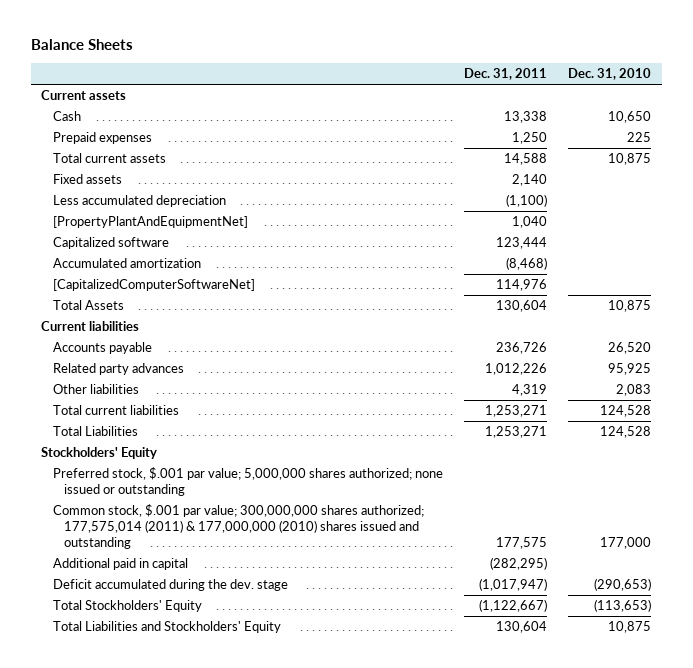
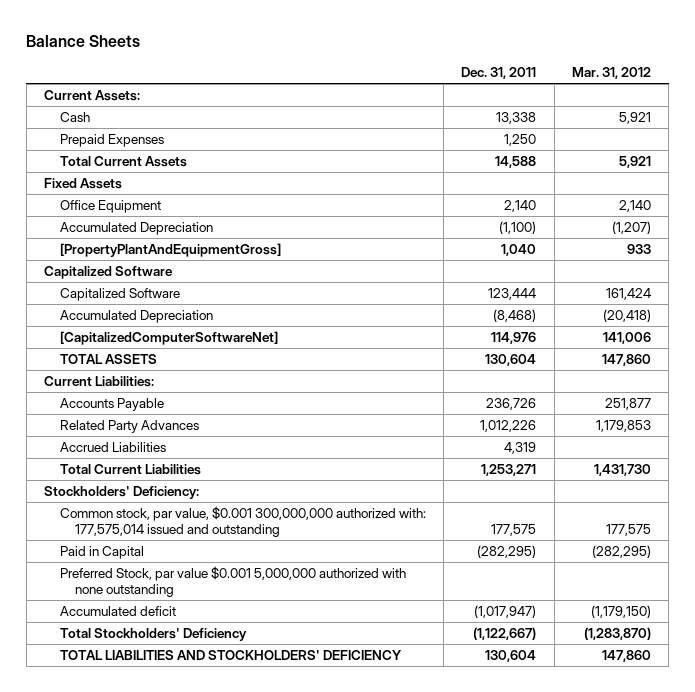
- | Dec. 31, 2011 | Dec. 31, 2010
+ | Dec. 31, 2011 | Mar. 31, 2012
- Current assets
+ Current Assets:
- Prepaid expenses | 1,250 | 225
- Total current assets | 14,588 | 10,875
- Fixed assets | 2,140 |
- Less accumulated depreciation | (1,100) |
- [PropertyPlantAndEquipmentNet] | 1,040 |
- Capitalized software | 123,444 |
- Accumulated amortization | (8,468) |
+ Prepaid Expenses | 1,250 |
+ Total Current Assets | 14,588 | 5,921
+ Fixed Assets
+ Office Equipment | 2,140 | 2,140
+ Accumulated Depreciation | (1,100) | (1,207)
+ [PropertyPlantAndEquipmentGross] | 1,040 | 933
+ Capitalized Software
+ Capitalized Software | 123,444 | 161,424
+ Accumulated Depreciation | (8,468) | (20,418)
- Total Assets | 130,604 | 10,875
- Current liabilities
- Accounts payable | 236,726 | 26,520
- Related party advances | 1,012,226 | 95,925
- Other liabilities | 4,319 | 2,083
- Total current liabilities | 1,253,271 | 124,528
- Total Liabilities | 1,253,271 | 124,528
- Stockholders' Equity
- Preferred stock, $.001 par value; 5,000,000 shares authorized; none issued or outstanding
- Common stock, $.001 par value; 300,000,000 shares authorized; 177,575,014 (2011) & 177,000,000 (2010) shares issued and outstanding | 177,575 | 177,000
- Additional paid in capital | (282,295) |
- Deficit accumulated during the dev. stage | (1,017,947) | (290,653)
- Total Stockholders' Equity | (1,122,667) | (113,653)
- Total Liabilities and Stockholders' Equity | 130,604 | 10,875
+ TOTAL ASSETS | 130,604 | 147,860
+ Current Liabilities:
+ Accounts Payable | 236,726 | 251,877
+ Related Party Advances | 1,012,226 | 1,179,853
+ Accrued Liabilities | 4,319 |
+ Total Current Liabilities | 1,253,271 | 1,431,730
+ Stockholders' Deficiency:
+ Common stock, par value, $0.001 300,000,000 authorized with: 177,575,014 issued and outstanding | 177,575 | 177,575
+ Paid in Capital | (282,295) | (282,295)
+ Preferred Stock, par value $0.001 5,000,000 authorized with none outstanding
+ Accumulated deficit | (1,017,947) | (1,179,150)
+ Total Stockholders' Deficiency | (1,122,667) | (1,283,870)
+ TOTAL LIABILITIES AND STOCKHOLDERS' DEFICIENCY | 130,604 | 147,860

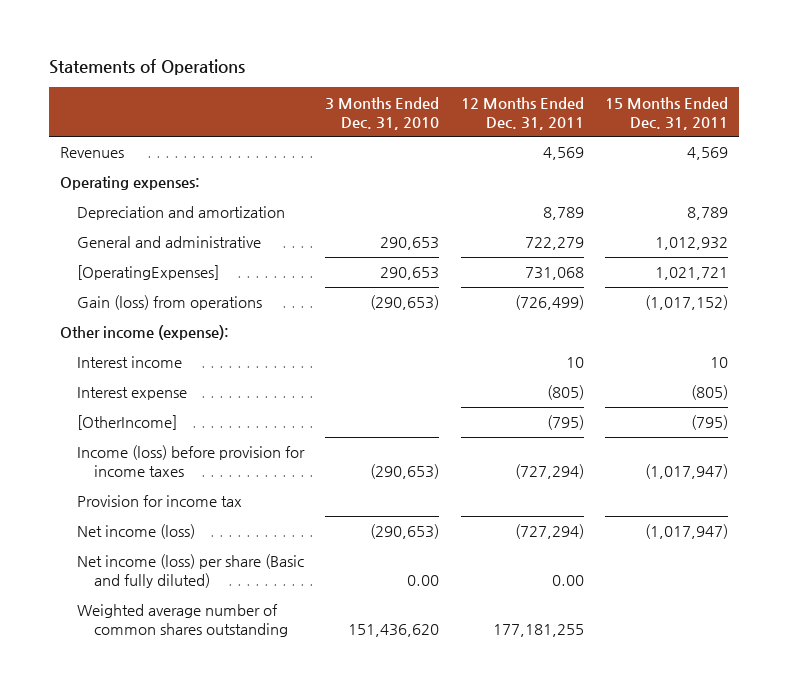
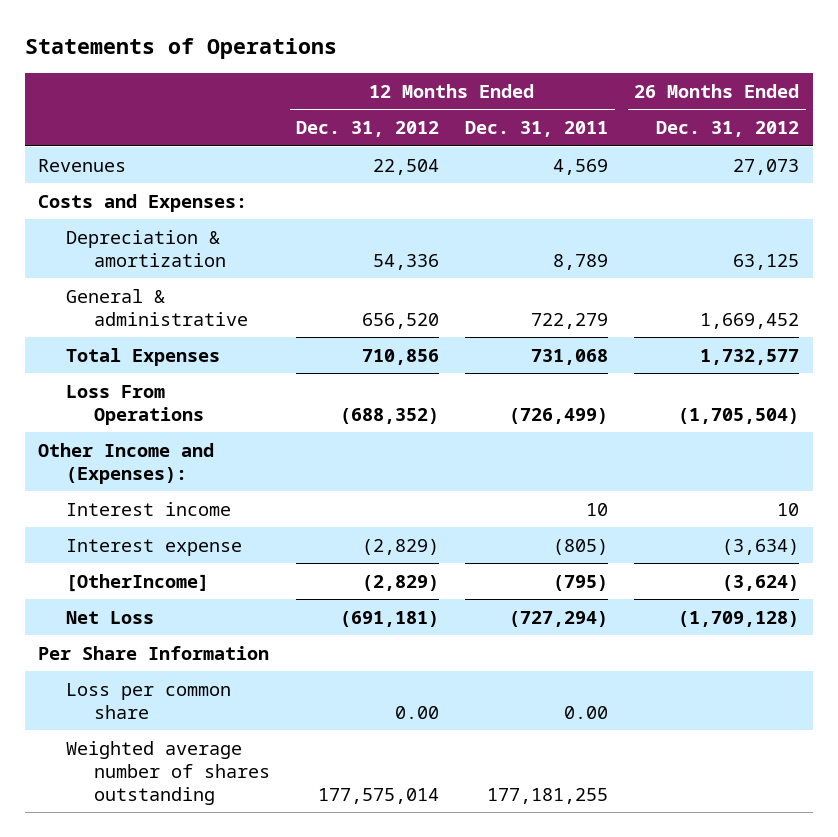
- | 3 Months Ended Dec. 31, 2010 | 12 Months Ended Dec. 31, 2011 | 15 Months Ended Dec. 31, 2011
+ | 12 Months Ended Dec. 31, 2012 | 12 Months Ended Dec. 31, 2011 | 26 Months Ended Dec. 31, 2012
- Operating expenses:
- Depreciation and amortization | | 8,789 | 8,789
- General and administrative | 290,653 | 722,279 | 1,012,932
- [OperatingExpenses] | 290,653 | 731,068 | 1,021,721
- Gain (loss) from operations | (290,653) | (726,499) | (1,017,152)
- Other income (expense):
+ Costs and Expenses:
+ Depreciation & amortization | 54,336 | 8,789 | 63,125
+ General & administrative | 656,520 | 722,279 | 1,669,452
+ Total Expenses | 710,856 | 731,068 | 1,732,577
+ Loss From Operations | (688,352) | (726,499) | (1,705,504)
+ Other Income and (Expenses):
- Income (loss) before provision for income taxes | (290,653) | (727,294) | (1,017,947)
- Provision for income tax
- Net income (loss) | (290,653) | (727,294) | (1,017,947)
- Net income (loss) per share (Basic and fully diluted) | 0.00 | 0.00 |
- Weighted average number of common shares outstanding | 151,436,620 | 177,181,255 |
+ Net Loss | (691,181) | (727,294) | (1,709,128)
+ Per Share Information
+ Loss per common share | 0.00 | 0.00 |
+ Weighted average number of shares outstanding | 177,575,014 | 177,181,255 |

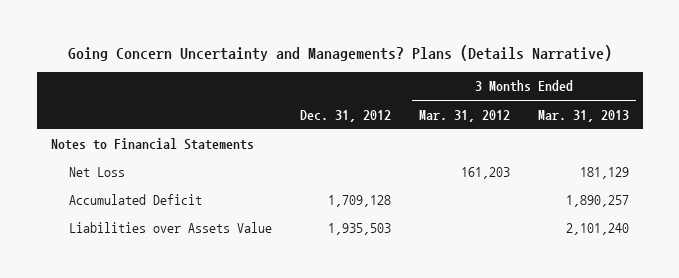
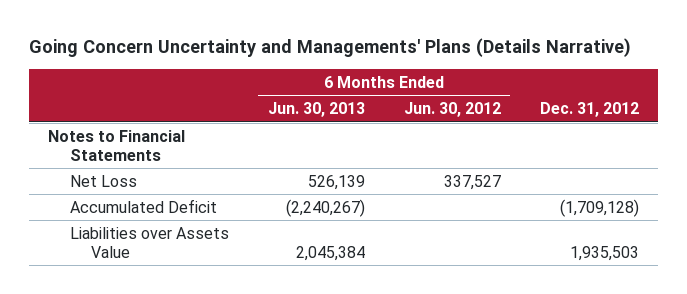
- Going Concern Uncertainty and Managements? Plans (Details Narrative)
+ Going Concern Uncertainty and Managements' Plans (Details Narrative)
- | Dec. 31, 2012 | 3 Months Ended Mar. 31, 2012 | 3 Months Ended Mar. 31, 2013
+ | 6 Months Ended Jun. 30, 2013 | 6 Months Ended Jun. 30, 2012 | Dec. 31, 2012
- Accumulated Deficit | 1,709,128 | | 1,890,257
+ Accumulated Deficit | (2,240,267) | | (1,709,128)

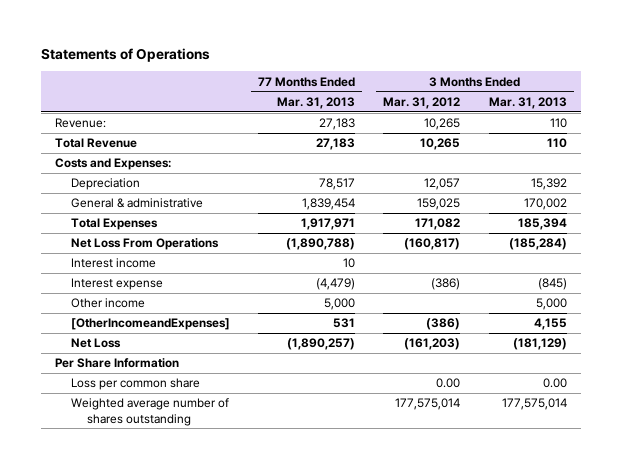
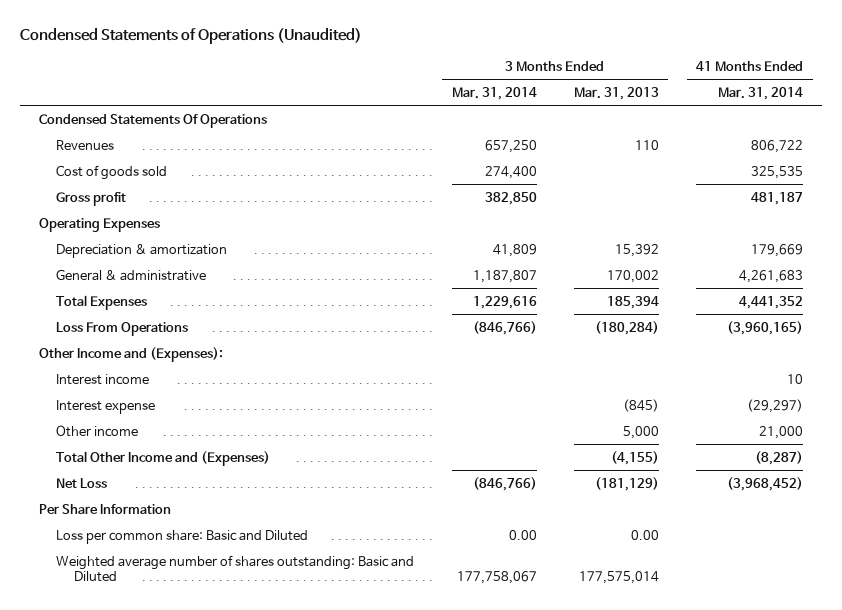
- Statements of Operations
+ Condensed Statements of Operations (Unaudited)
- | 77 Months Ended Mar. 31, 2013 | 3 Months Ended Mar. 31, 2012 | 3 Months Ended Mar. 31, 2013
+ | 3 Months Ended Mar. 31, 2014 | 3 Months Ended Mar. 31, 2013 | 41 Months Ended Mar. 31, 2014
- Revenue: | 27,183 | 10,265 | 110
- Total Revenue | 27,183 | 10,265 | 110
- Costs and Expenses:
- Depreciation | 78,517 | 12,057 | 15,392
+ Condensed Statements Of Operations
+ Revenues | 657,250 | 110 | 806,722
+ Cost of goods sold | 274,400 | | 325,535
+ Gross profit | 382,850 | | 481,187
+ Operating Expenses
+ Depreciation & amortization | 41,809 | 15,392 | 179,669
- Net Loss From Operations | (1,890,788) | (160,817) | (185,284)
+ Loss From Operations | (846,766) | (180,284) | (3,960,165)
+ Other Income and (Expenses):
- [OtherIncomeandExpenses] | 531 | (386) | 4,155
+ Total Other Income and (Expenses) | | (4,155) | (8,287)
- Loss per common share | | 0.00 | 0.00
- Weighted average number of shares outstanding | | 177,575,014 | 177,575,014
+ Loss per common share: Basic and Diluted | 0.00 | 0.00 |
+ Weighted average number of shares outstanding: Basic and Diluted | 177,758,067 | 177,575,014 |

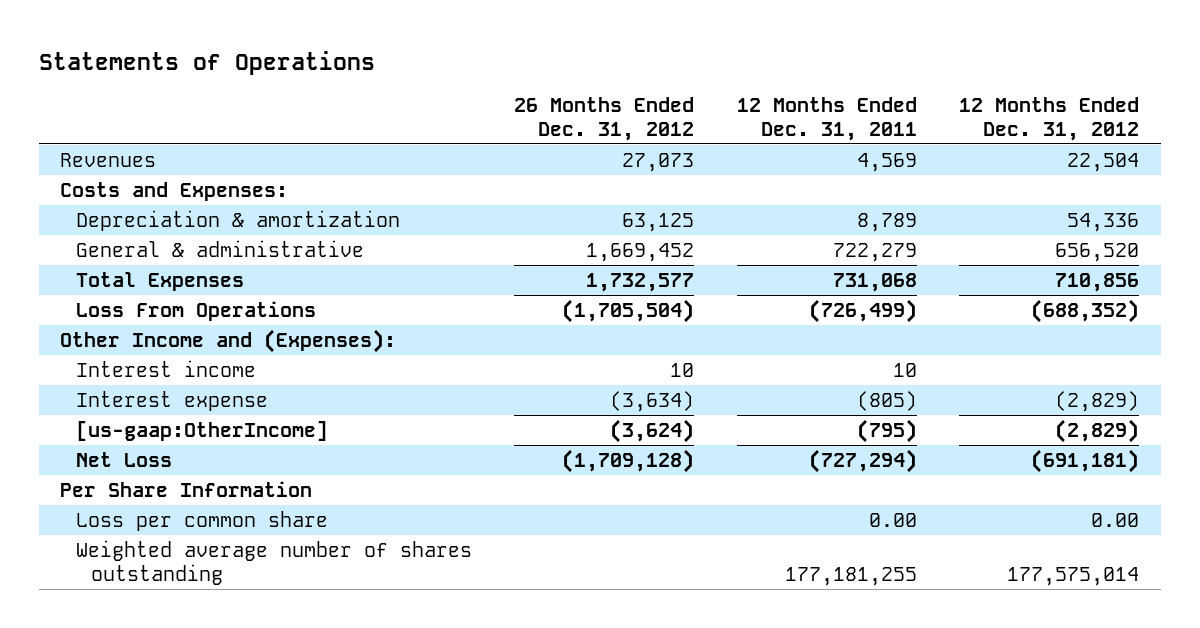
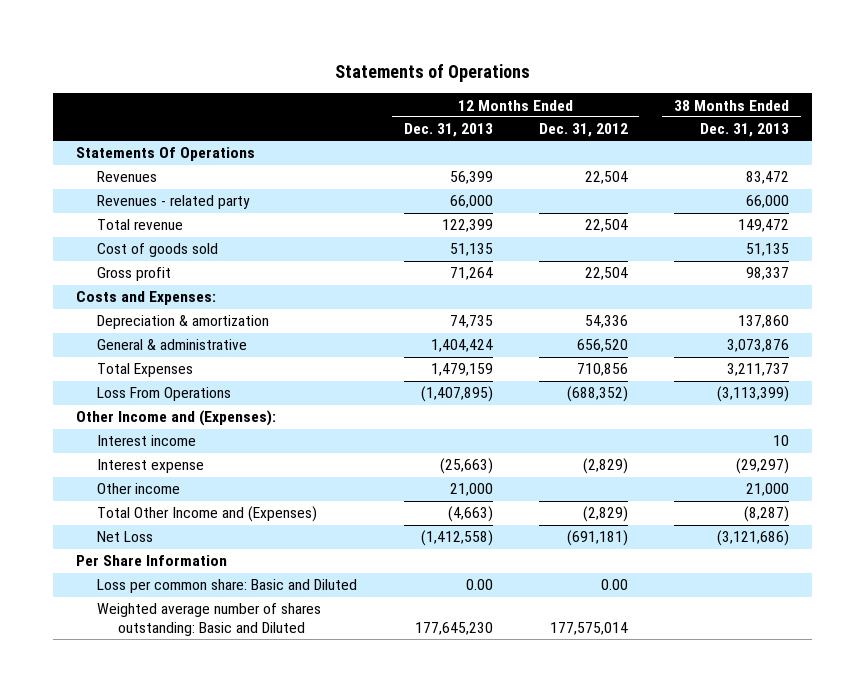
- | 26 Months Ended Dec. 31, 2012 | 12 Months Ended Dec. 31, 2011 | 12 Months Ended Dec. 31, 2012
+ | 12 Months Ended Dec. 31, 2013 | 12 Months Ended Dec. 31, 2012 | 38 Months Ended Dec. 31, 2013
+ Statements Of Operations
+ Revenues - related party | 66,000 | | 66,000
+ Total revenue | 122,399 | 22,504 | 149,472
+ Cost of goods sold | 51,135 | | 51,135
+ Gross profit | 71,264 | 22,504 | 98,337
- [us-gaap:OtherIncome] | (3,624) | (795) | (2,829)
+ Other income | 21,000 | | 21,000
+ Total Other Income and (Expenses) | (4,663) | (2,829) | (8,287)
- Loss per common share | | 0.00 | 0.00
- Weighted average number of shares outstanding | | 177,181,255 | 177,575,014
+ Loss per common share: Basic and Diluted | 0.00 | 0.00 |
+ Weighted average number of shares outstanding: Basic and Diluted | 177,645,230 | 177,575,014 |

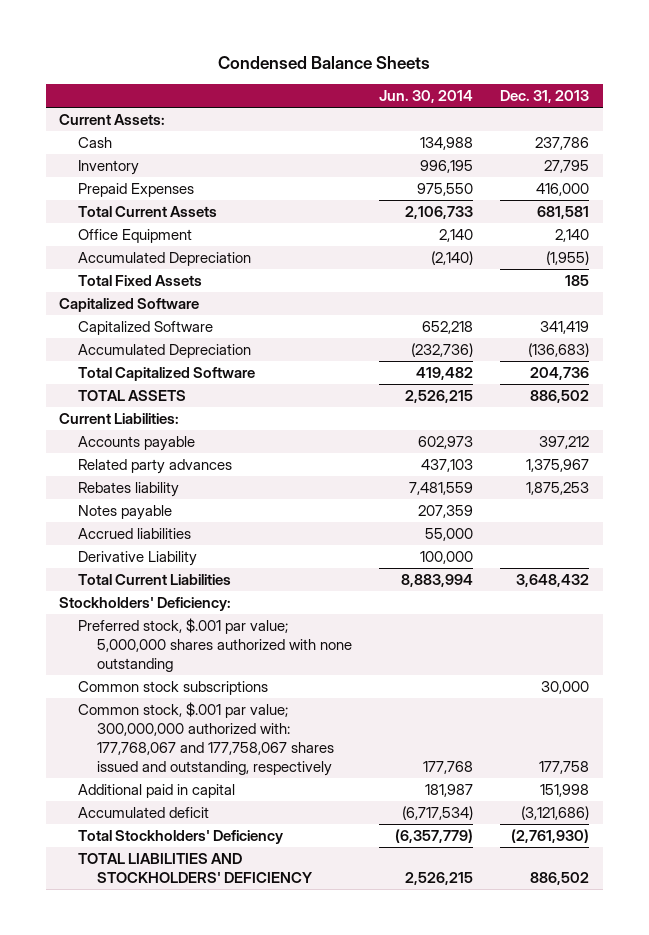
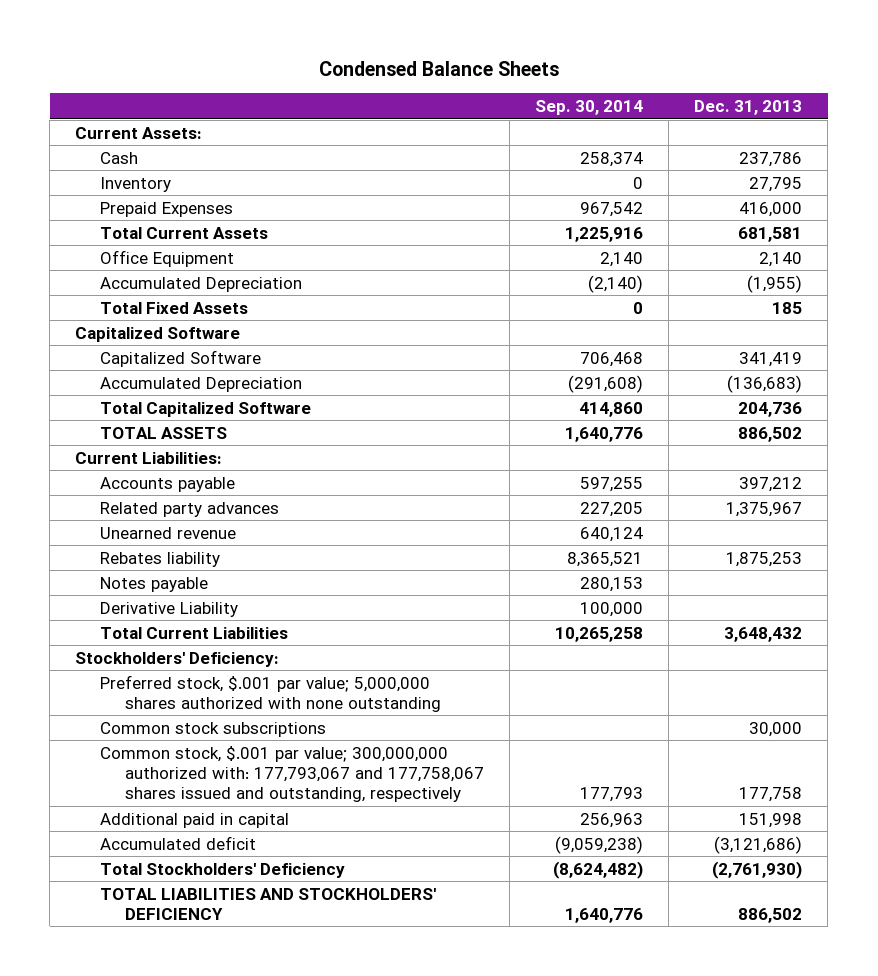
- | Jun. 30, 2014 | Dec. 31, 2013
+ | Sep. 30, 2014 | Dec. 31, 2013
+ Unearned revenue | 640,124 |
- Accrued liabilities | 55,000 |
- Common stock, $.001 par value; 300,000,000 authorized with: 177,768,067 and 177,758,067 shares issued and outstanding, respectively | 177,768 | 177,758
+ Common stock, $.001 par value; 300,000,000 authorized with: 177,793,067 and 177,758,067 shares issued and outstanding, respectively | 177,793 | 177,758

